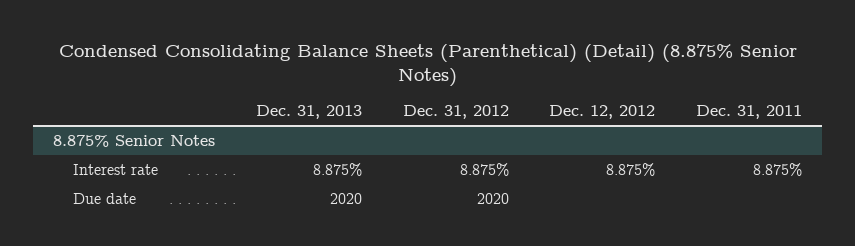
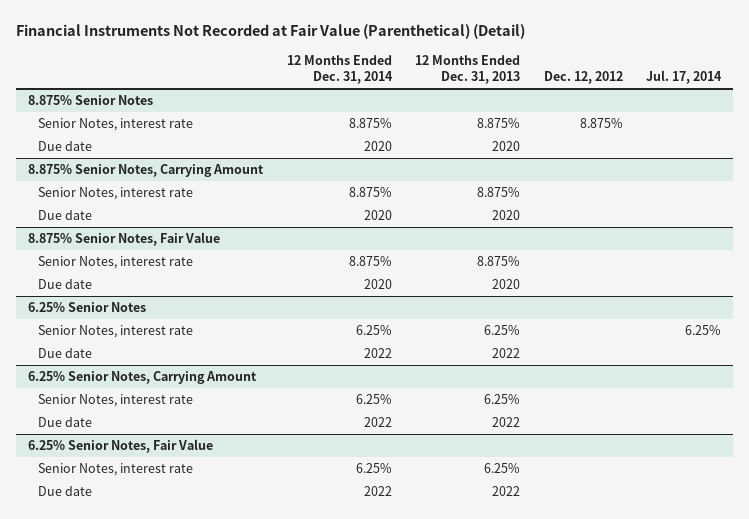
- Condensed Consolidating Balance Sheets (Parenthetical) (Detail) (8.875% Senior Notes)
+ Financial Instruments Not Recorded at Fair Value (Parenthetical) (Detail)
- | Dec. 31, 2013 | Dec. 31, 2012 | Dec. 12, 2012 | Dec. 31, 2011
+ | 12 Months Ended Dec. 31, 2014 | 12 Months Ended Dec. 31, 2013 | Dec. 12, 2012 | Jul. 17, 2014
@ 8.875% Senior Notes
- Interest rate | 8.875% | 8.875% | 8.875% | 8.875%
+ Senior Notes, interest rate | 8.875% | 8.875% | 8.875% |
+ 8.875% Senior Notes, Carrying Amount
+ Senior Notes, interest rate | 8.875% | 8.875% | |
+ Due date | 2020 | 2020 | |
+ 8.875% Senior Notes, Fair Value
+ Senior Notes, interest rate | 8.875% | 8.875% | |
+ Due date | 2020 | 2020 | |
+ 6.25% Senior Notes
+ Senior Notes, interest rate | 6.25% | 6.25% | | 6.25%
+ Due date | 2022 | 2022 | |
+ 6.25% Senior Notes, Carrying Amount
+ Senior Notes, interest rate | 6.25% | 6.25% | |
+ Due date | 2022 | 2022 | |
+ 6.25% Senior Notes, Fair Value
+ Senior Notes, interest rate | 6.25% | 6.25% | |
+ Due date | 2022 | 2022 | |

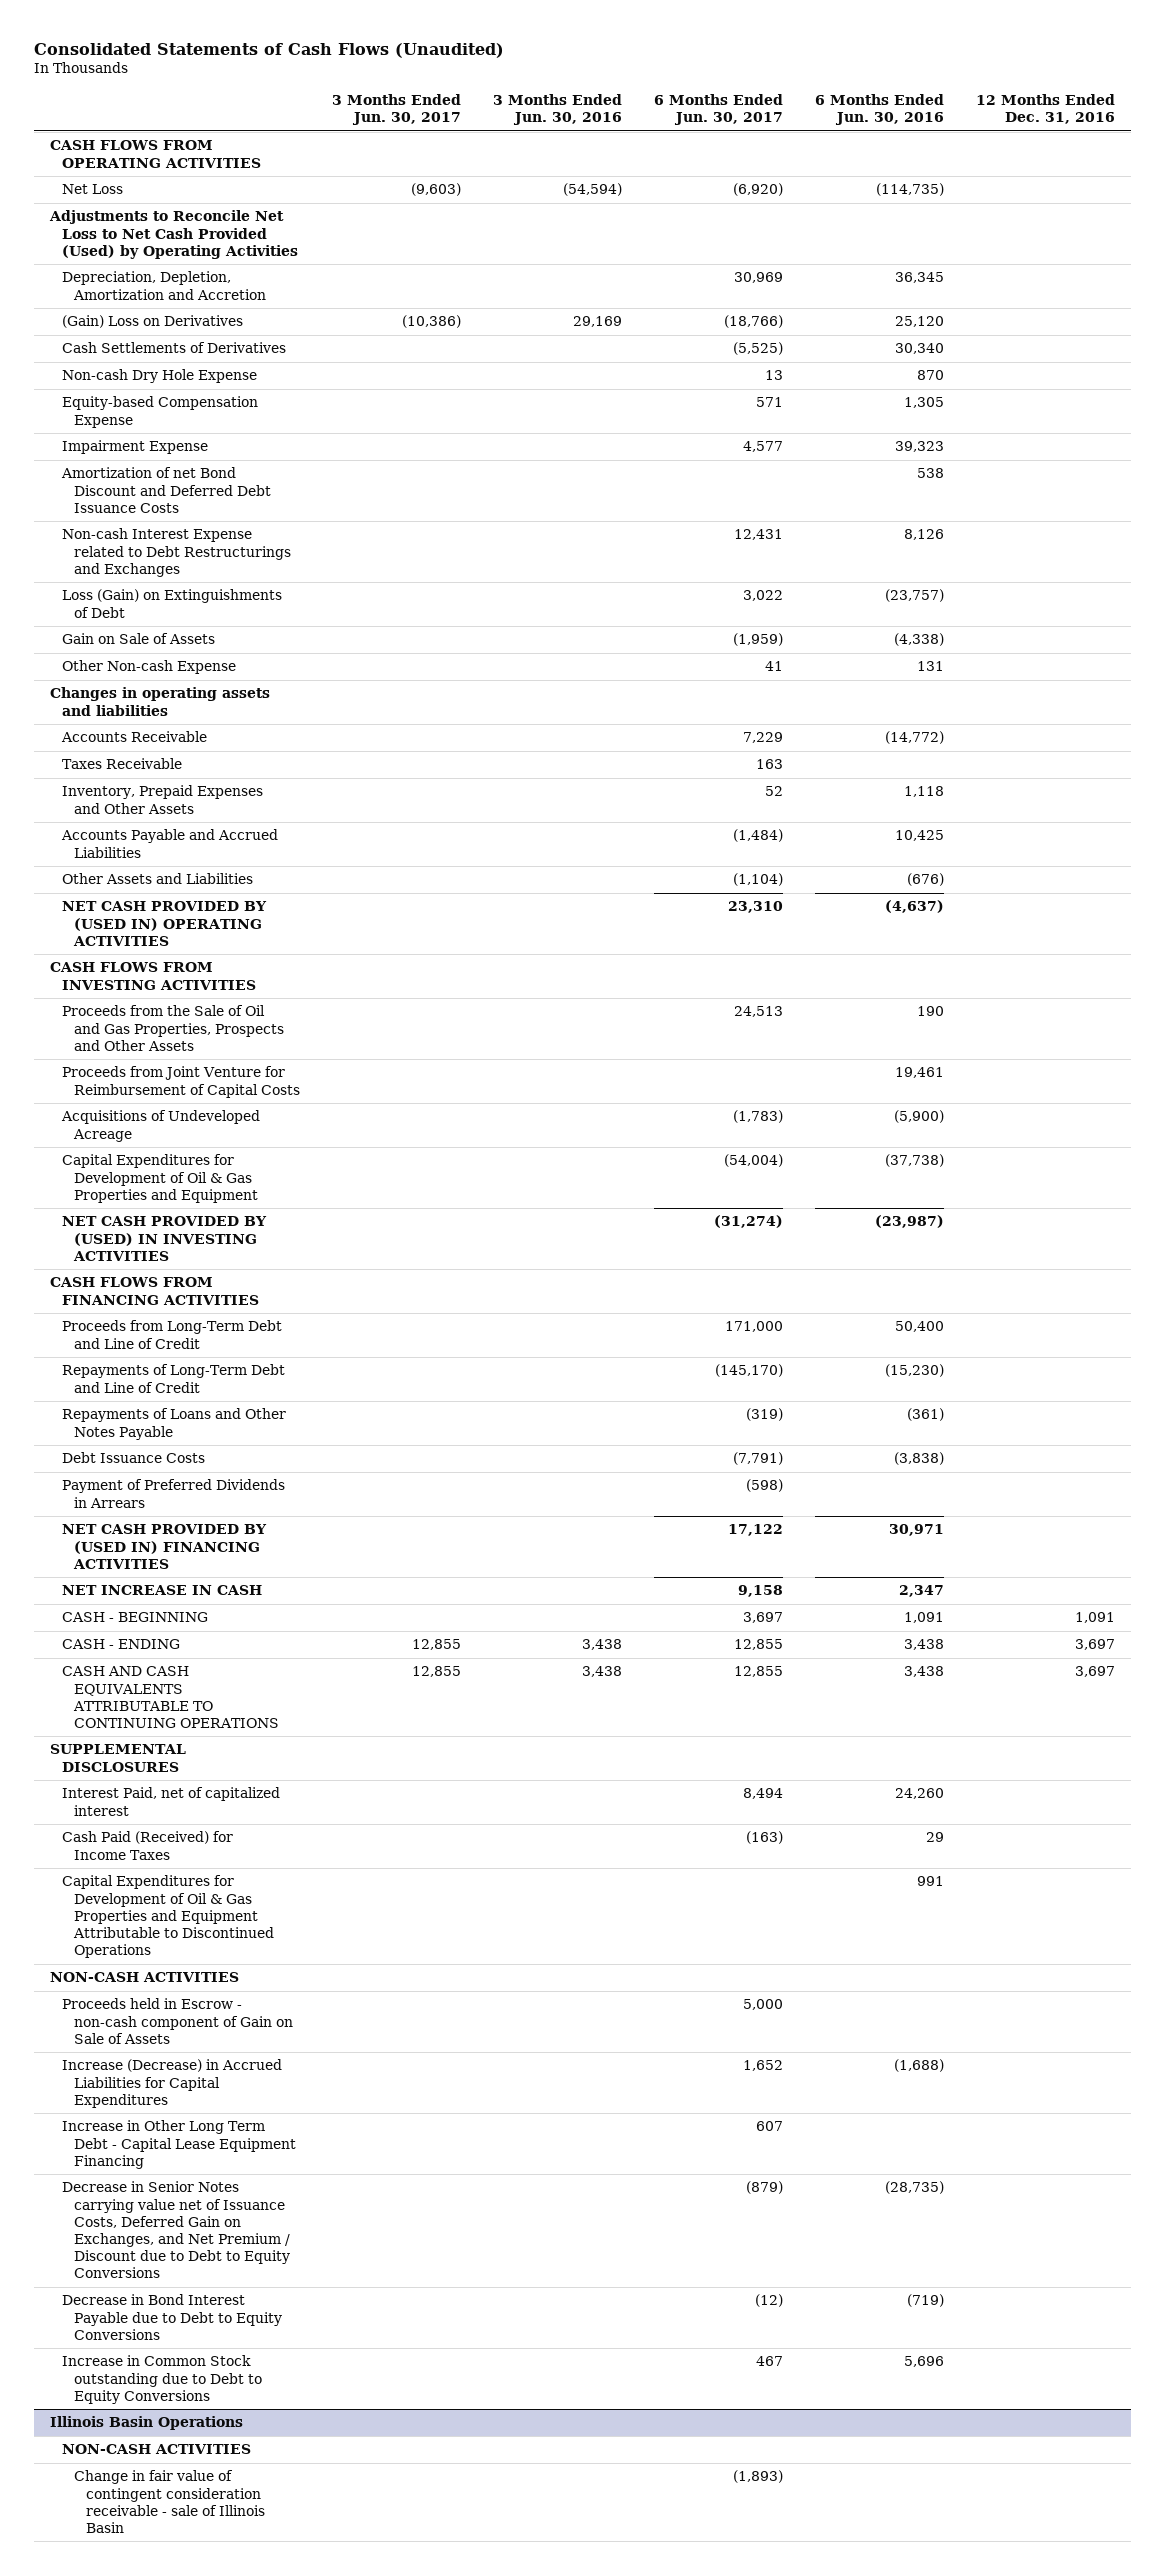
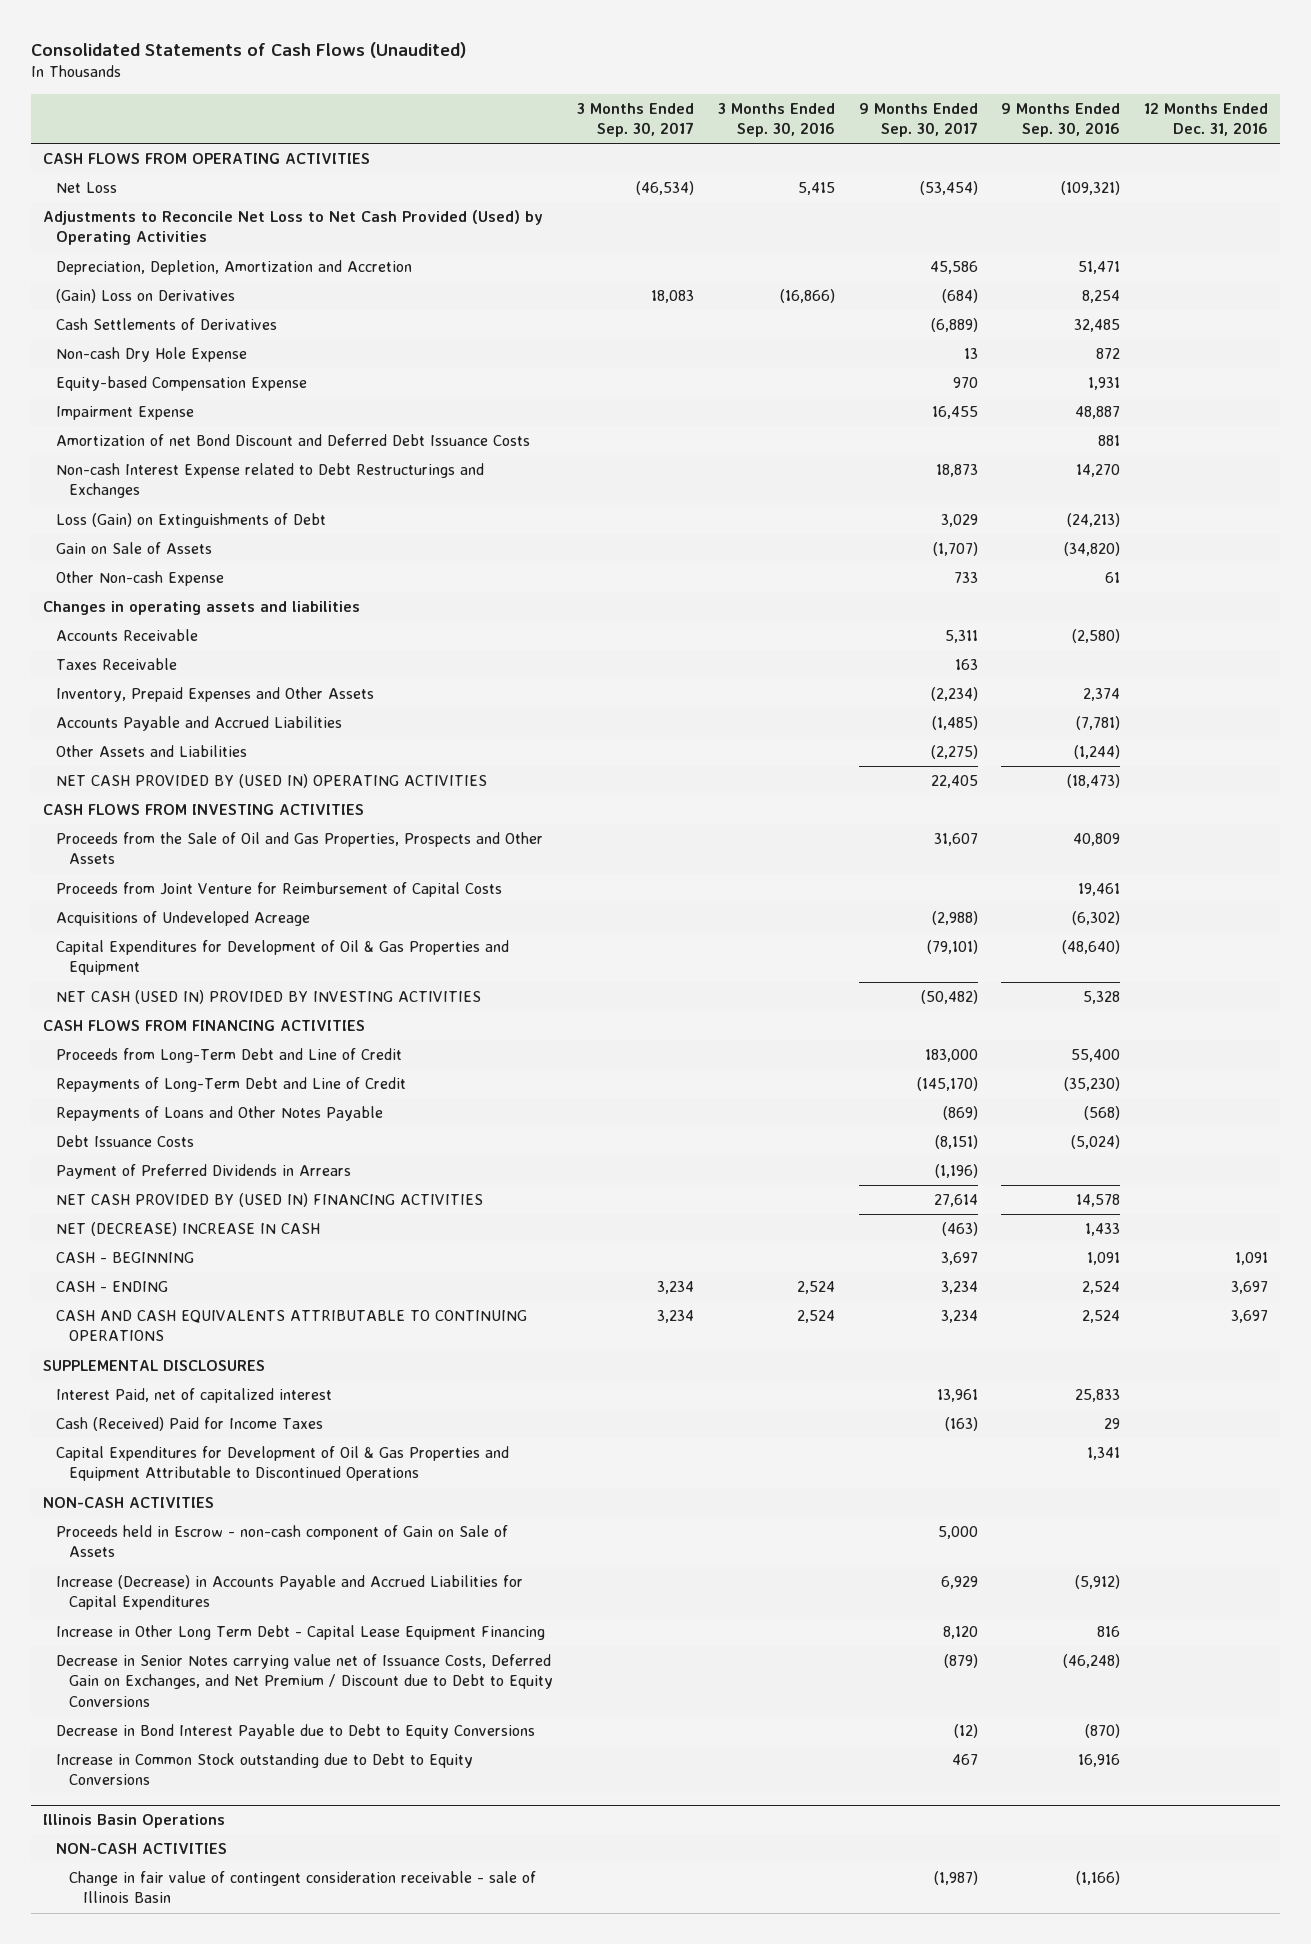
- | 3 Months Ended Jun. 30, 2017 | 3 Months Ended Jun. 30, 2016 | 6 Months Ended Jun. 30, 2017 | 6 Months Ended Jun. 30, 2016 | 12 Months Ended Dec. 31, 2016
+ | 3 Months Ended Sep. 30, 2017 | 3 Months Ended Sep. 30, 2016 | 9 Months Ended Sep. 30, 2017 | 9 Months Ended Sep. 30, 2016 | 12 Months Ended Dec. 31, 2016
- NET CASH PROVIDED BY (USED) IN INVESTING ACTIVITIES | | | (31,274) | (23,987) |
+ NET CASH (USED IN) PROVIDED BY INVESTING ACTIVITIES | | | (50,482) | 5,328 |
- NET INCREASE IN CASH | | | 9,158 | 2,347 |
+ NET (DECREASE) INCREASE IN CASH | | | (463) | 1,433 |
- Cash Paid (Received) for Income Taxes | | | (163) | 29 |
+ Cash (Received) Paid for Income Taxes | | | (163) | 29 |
- Increase (Decrease) in Accrued Liabilities for Capital Expenditures | | | 1,652 | (1,688) |
+ Increase (Decrease) in Accounts Payable and Accrued Liabilities for Capital Expenditures | | | 6,929 | (5,912) |

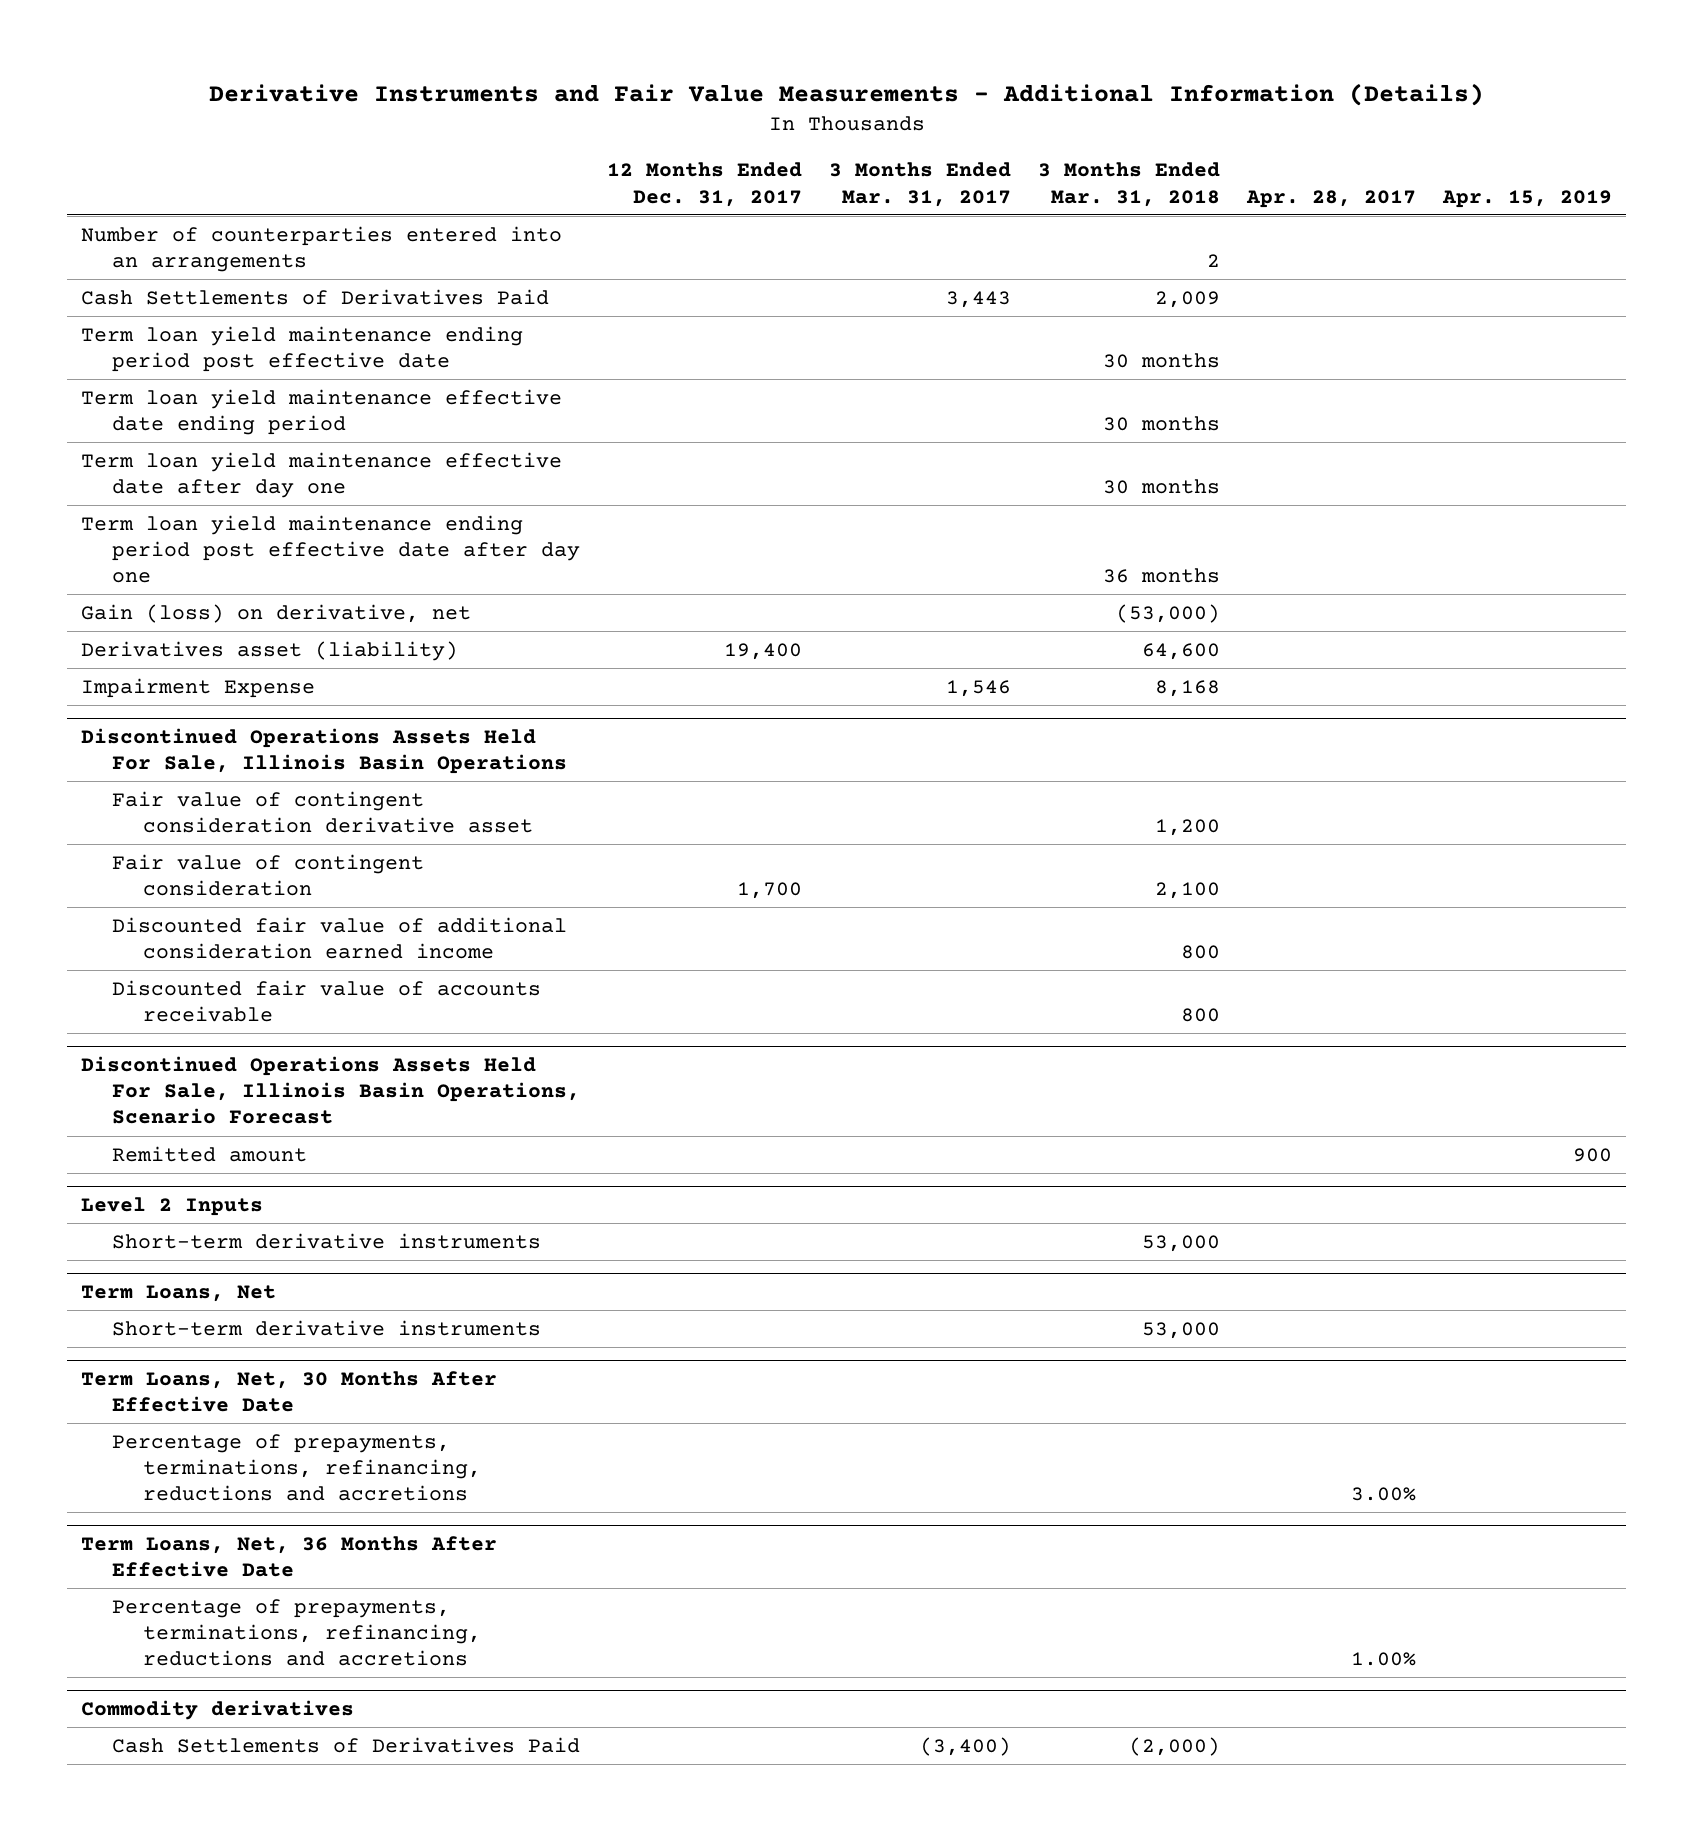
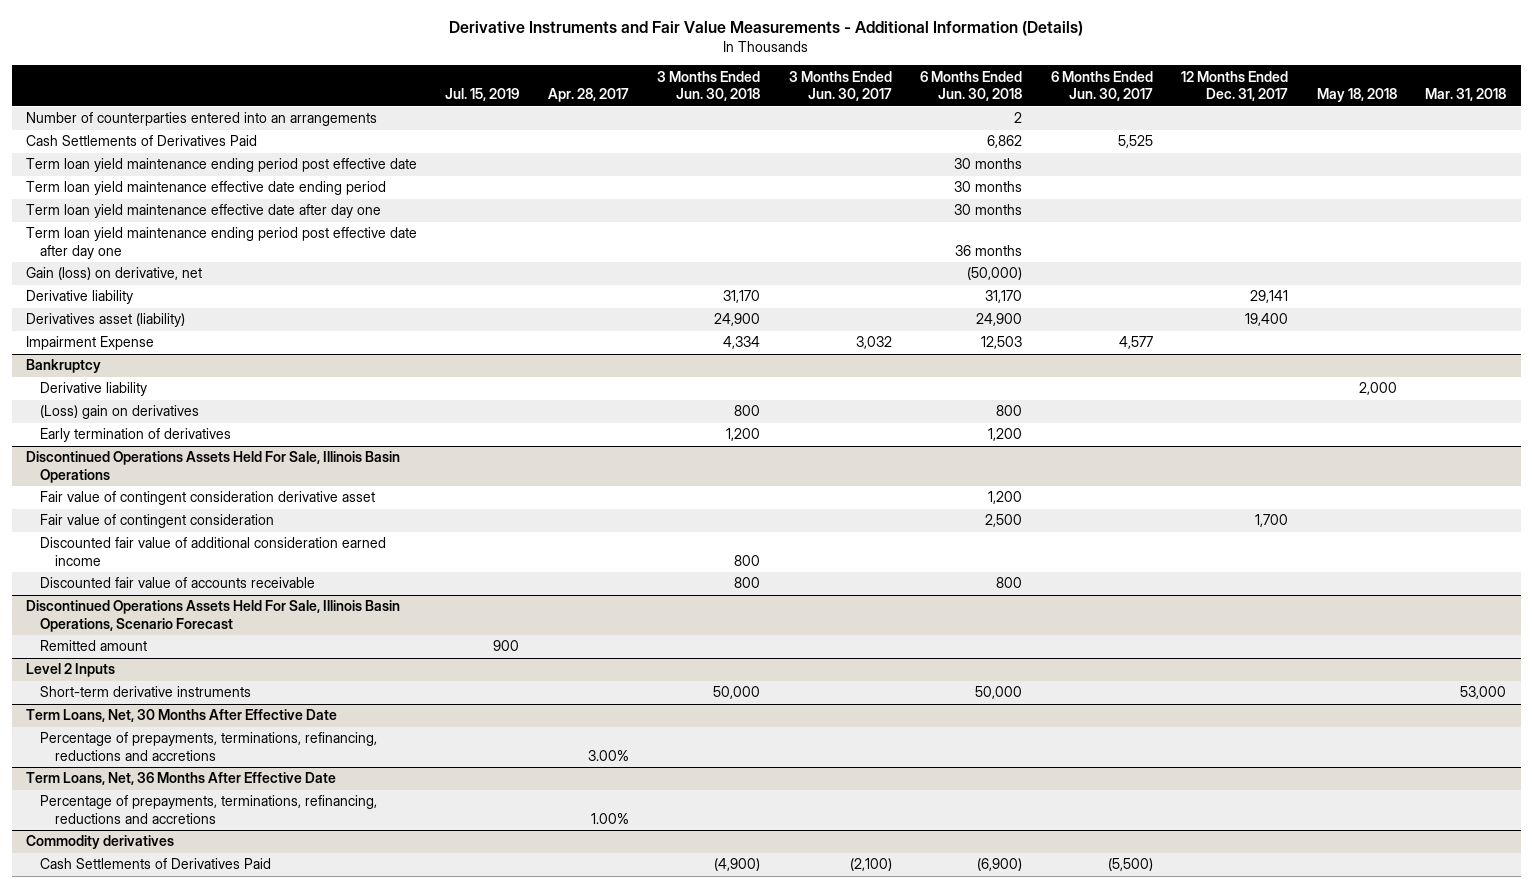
- | 12 Months Ended Dec. 31, 2017 | 3 Months Ended Mar. 31, 2017 | 3 Months Ended Mar. 31, 2018 | Apr. 28, 2017 | Apr. 15, 2019
+ | Jul. 15, 2019 | Apr. 28, 2017 | 3 Months Ended Jun. 30, 2018 | 3 Months Ended Jun. 30, 2017 | 6 Months Ended Jun. 30, 2018 | 6 Months Ended Jun. 30, 2017 | 12 Months Ended Dec. 31, 2017 | May 18, 2018 | Mar. 31, 2018
+ Derivative liability | | | 31,170 | | 31,170 | | 29,141 | |
+ Bankruptcy
+ Derivative liability | | | | | | | | 2,000 |
+ (Loss) gain on derivatives | | | 800 | | 800 | | | |
+ Early termination of derivatives | | | 1,200 | | 1,200 | | | |
- Term Loans, Net
- Short-term derivative instruments | | | 53,000 | |

